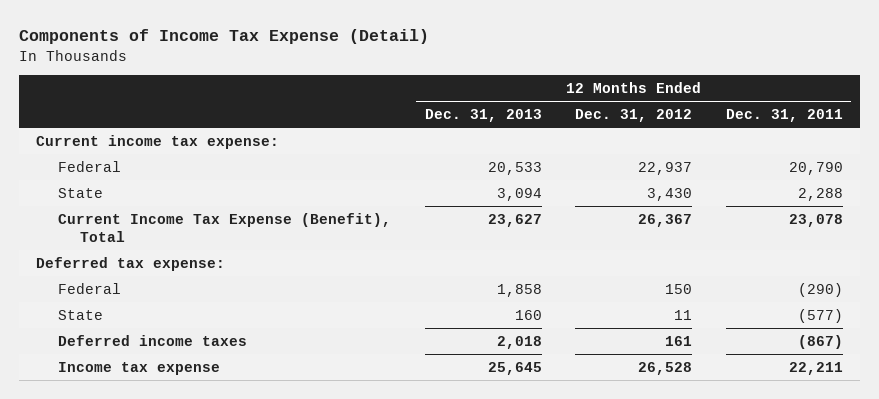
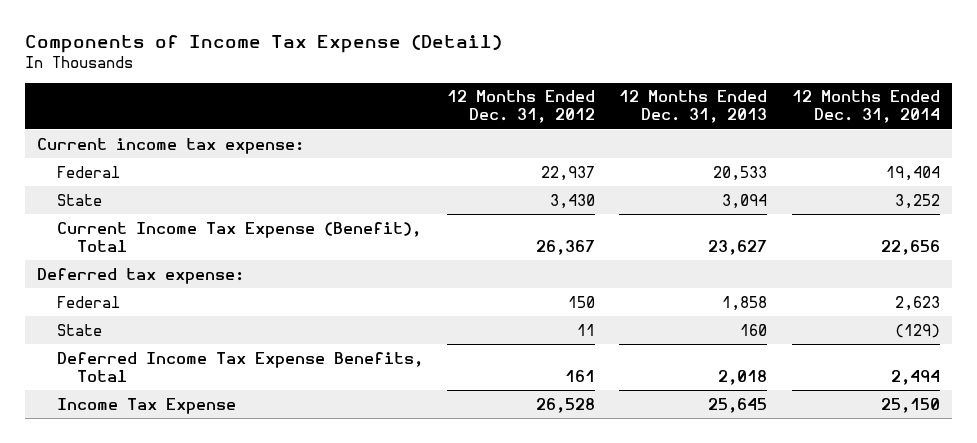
- | 12 Months Ended Dec. 31, 2013 | 12 Months Ended Dec. 31, 2012 | 12 Months Ended Dec. 31, 2011
+ | 12 Months Ended Dec. 31, 2012 | 12 Months Ended Dec. 31, 2013 | 12 Months Ended Dec. 31, 2014
- Deferred income taxes | 2,018 | 161 | (867)
- Income tax expense | 25,645 | 26,528 | 22,211
+ Deferred Income Tax Expense Benefits, Total | 161 | 2,018 | 2,494
+ Income Tax Expense | 26,528 | 25,645 | 25,150

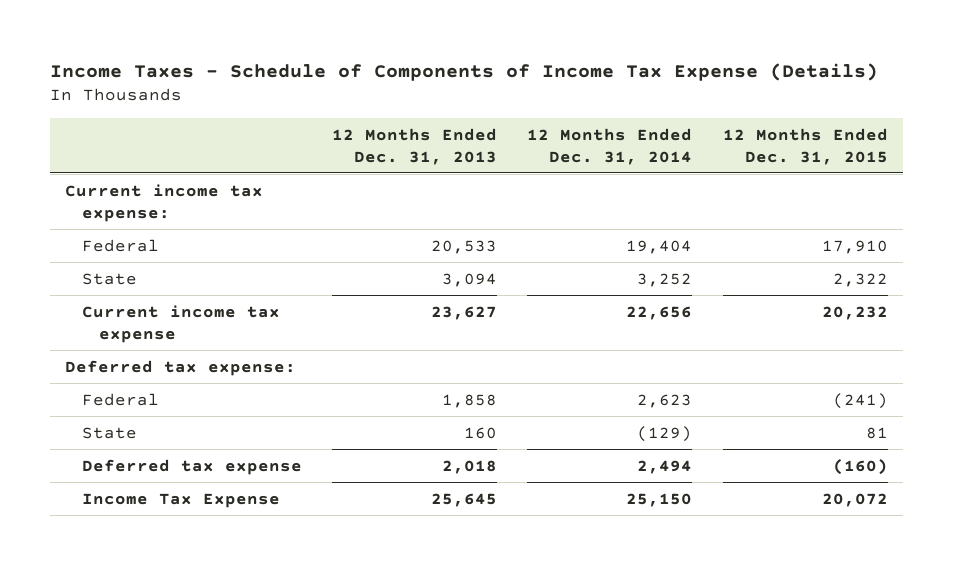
- Components of Income Tax Expense (Detail)
+ Income Taxes - Schedule of Components of Income Tax Expense (Details)
- | 12 Months Ended Dec. 31, 2012 | 12 Months Ended Dec. 31, 2013 | 12 Months Ended Dec. 31, 2014
+ | 12 Months Ended Dec. 31, 2013 | 12 Months Ended Dec. 31, 2014 | 12 Months Ended Dec. 31, 2015
- Current Income Tax Expense (Benefit), Total | 26,367 | 23,627 | 22,656
+ Current income tax expense | 23,627 | 22,656 | 20,232
- Deferred Income Tax Expense Benefits, Total | 161 | 2,018 | 2,494
+ Deferred tax expense | 2,018 | 2,494 | (160)

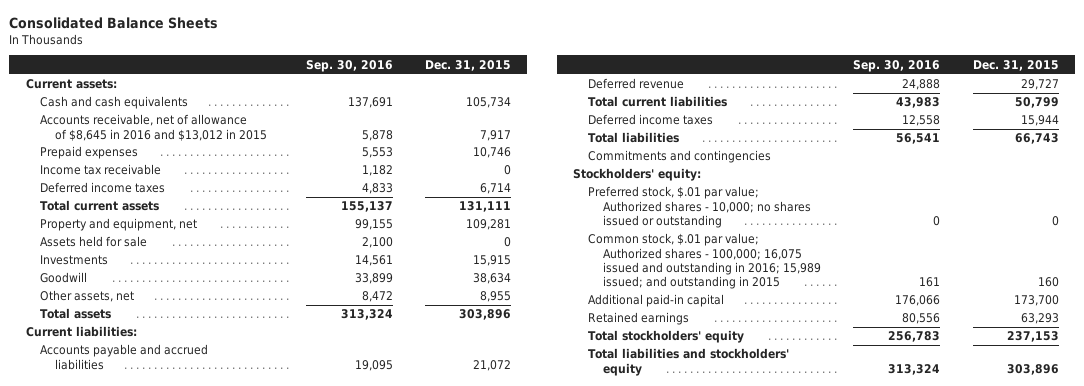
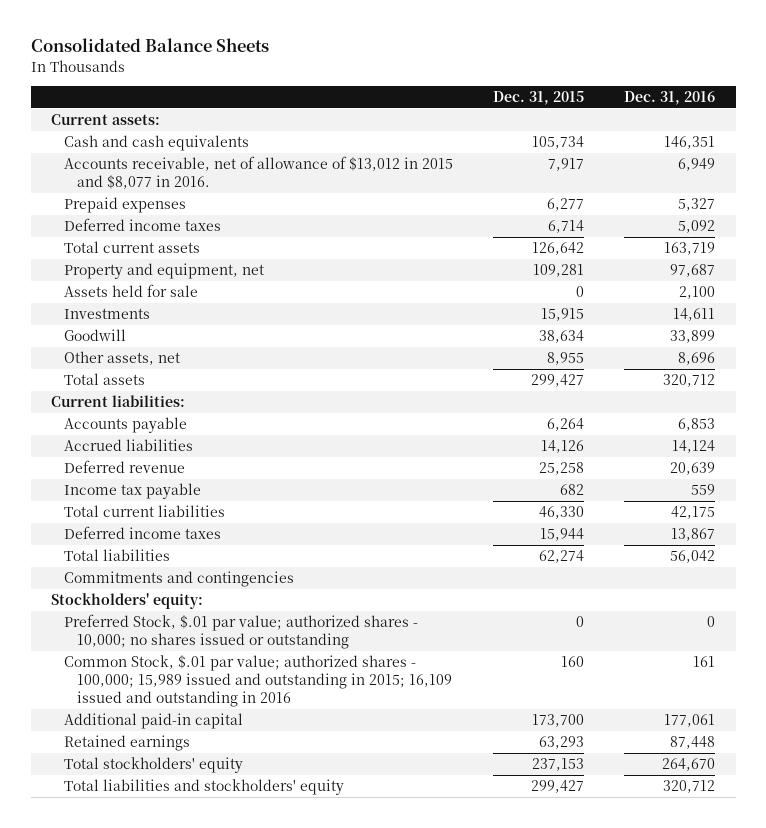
- | Sep. 30, 2016 | Dec. 31, 2015
+ | Dec. 31, 2015 | Dec. 31, 2016
- Accounts receivable, net of allowance of $8,645 in 2016 and $13,012 in 2015 | 5,878 | 7,917
- Prepaid expenses | 5,553 | 10,746
- Income tax receivable | 1,182 | 0
+ Accounts receivable, net of allowance of $13,012 in 2015 and $8,077 in 2016. | 7,917 | 6,949
+ Prepaid expenses | 6,277 | 5,327
- Total current assets | 155,137 | 131,111
+ Total current assets | 126,642 | 163,719
- Total assets | 313,324 | 303,896
+ Total assets | 299,427 | 320,712
- Accounts payable and accrued liabilities | 19,095 | 21,072
- Deferred revenue | 24,888 | 29,727
- Total current liabilities | 43,983 | 50,799
+ Accounts payable | 6,264 | 6,853
+ Accrued liabilities | 14,126 | 14,124
+ Deferred revenue | 25,258 | 20,639
+ Income tax payable | 682 | 559
+ Total current liabilities | 46,330 | 42,175
- Total liabilities | 56,541 | 66,743
+ Total liabilities | 62,274 | 56,042
- Preferred stock, $.01 par value; Authorized shares - 10,000; no shares issued or outstanding | 0 | 0
- Common stock, $.01 par value; Authorized shares - 100,000; 16,075 issued and outstanding in 2016; 15,989 issued; and outstanding in 2015 | 161 | 160
+ Preferred Stock, $.01 par value; authorized shares - 10,000; no shares issued or outstanding | 0 | 0
+ Common Stock, $.01 par value; authorized shares - 100,000; 15,989 issued and outstanding in 2015; 16,109 issued and outstanding in 2016 | 160 | 161
- Total liabilities and stockholders' equity | 313,324 | 303,896
+ Total liabilities and stockholders' equity | 299,427 | 320,712

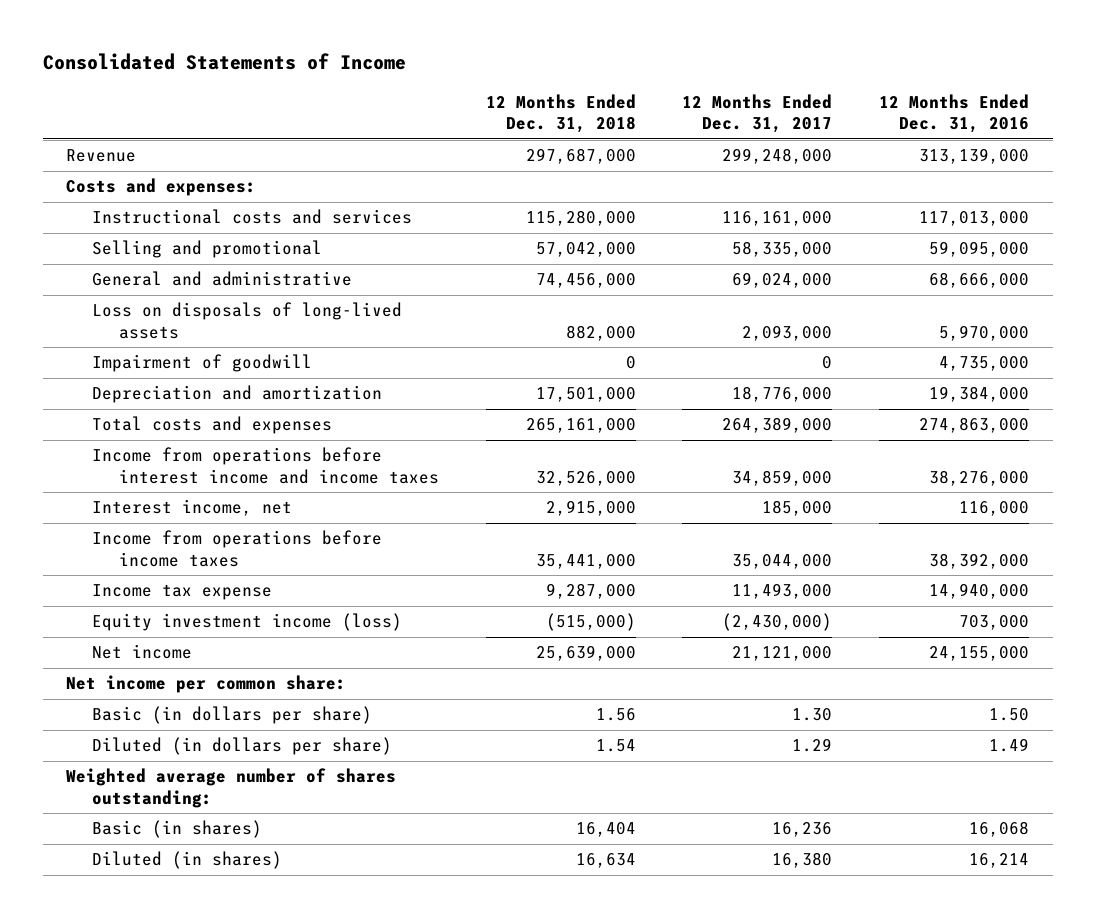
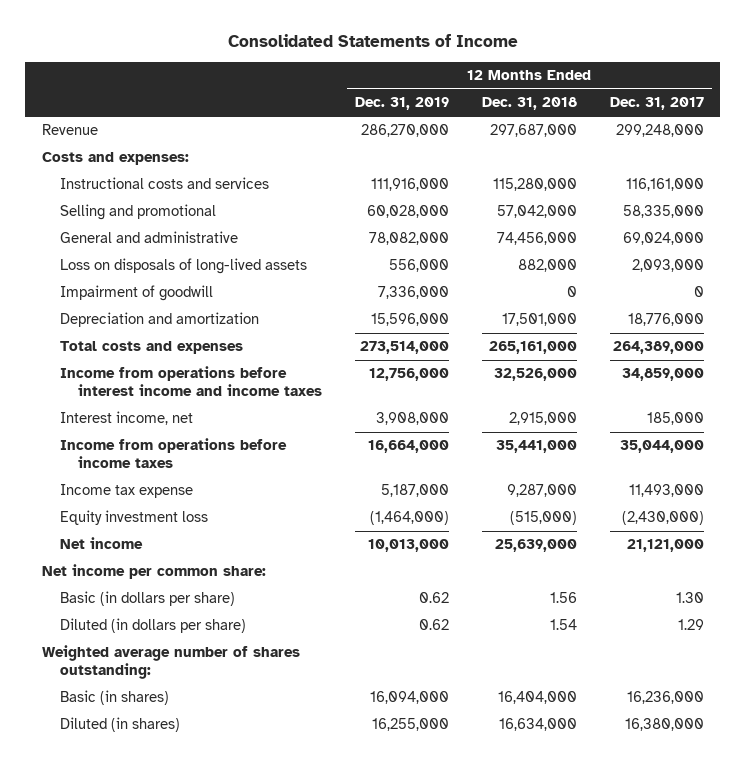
- | 12 Months Ended Dec. 31, 2018 | 12 Months Ended Dec. 31, 2017 | 12 Months Ended Dec. 31, 2016
+ | 12 Months Ended Dec. 31, 2019 | 12 Months Ended Dec. 31, 2018 | 12 Months Ended Dec. 31, 2017
- Equity investment income (loss) | (515,000) | (2,430,000) | 703,000
+ Equity investment loss | (1,464,000) | (515,000) | (2,430,000)
- Basic (in shares) | 16,404 | 16,236 | 16,068
- Diluted (in shares) | 16,634 | 16,380 | 16,214
+ Basic (in shares) | 16,094,000 | 16,404,000 | 16,236,000
+ Diluted (in shares) | 16,255,000 | 16,634,000 | 16,380,000

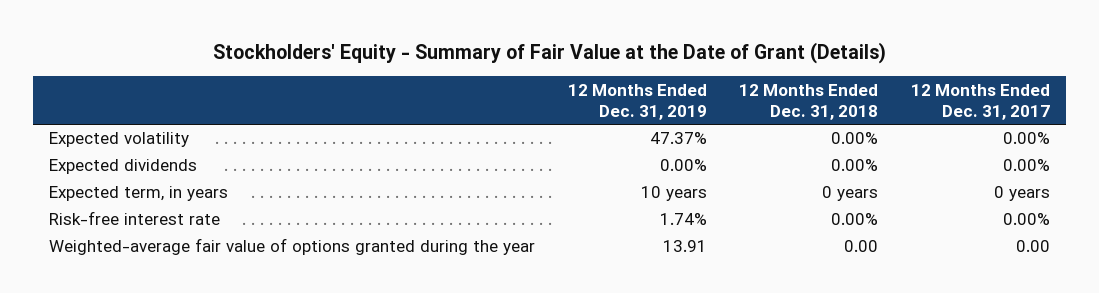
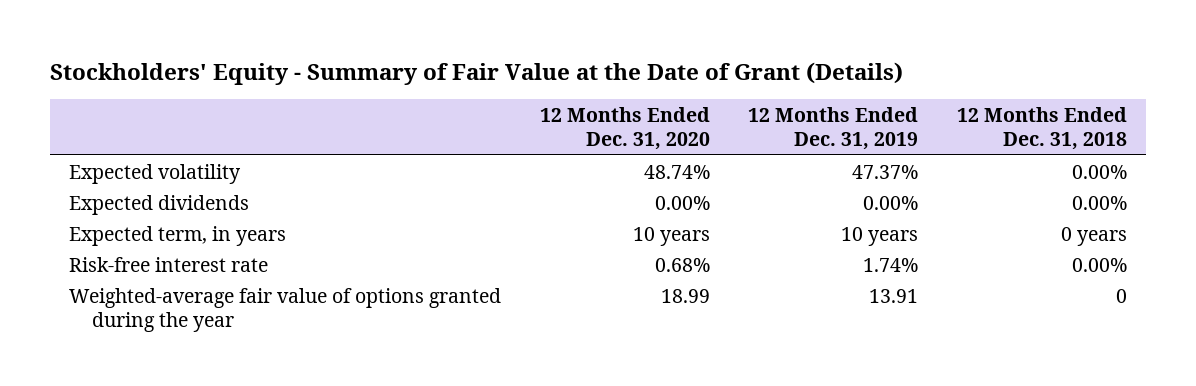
- | 12 Months Ended Dec. 31, 2019 | 12 Months Ended Dec. 31, 2018 | 12 Months Ended Dec. 31, 2017
+ | 12 Months Ended Dec. 31, 2020 | 12 Months Ended Dec. 31, 2019 | 12 Months Ended Dec. 31, 2018
- Weighted-average fair value of options granted during the year | 13.91 | 0.00 | 0.00
+ Weighted-average fair value of options granted during the year | 18.99 | 13.91 | 0

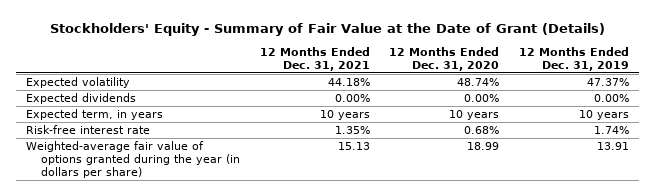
- | 12 Months Ended Dec. 31, 2020 | 12 Months Ended Dec. 31, 2019 | 12 Months Ended Dec. 31, 2018
+ | 12 Months Ended Dec. 31, 2021 | 12 Months Ended Dec. 31, 2020 | 12 Months Ended Dec. 31, 2019
- Weighted-average fair value of options granted during the year | 18.99 | 13.91 | 0
+ Weighted-average fair value of options granted during the year (in dollars per share) | 15.13 | 18.99 | 13.91

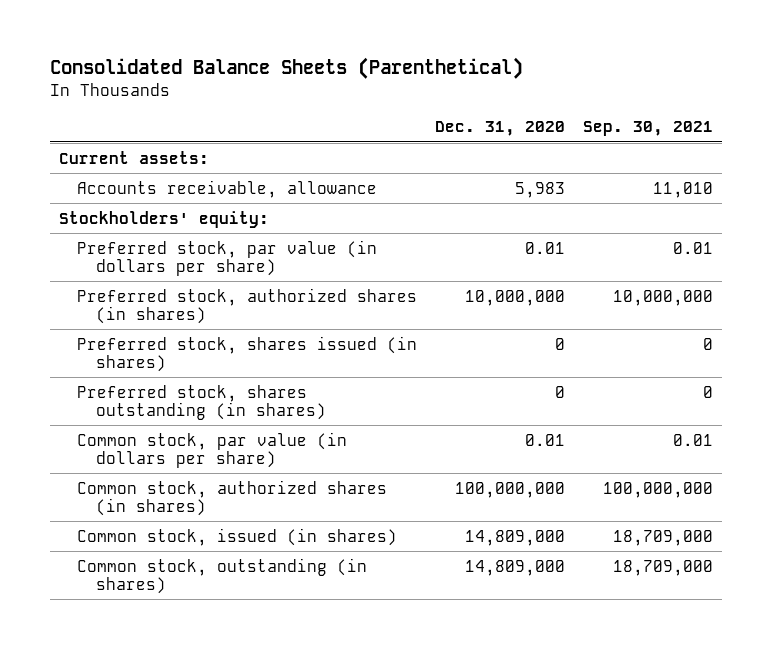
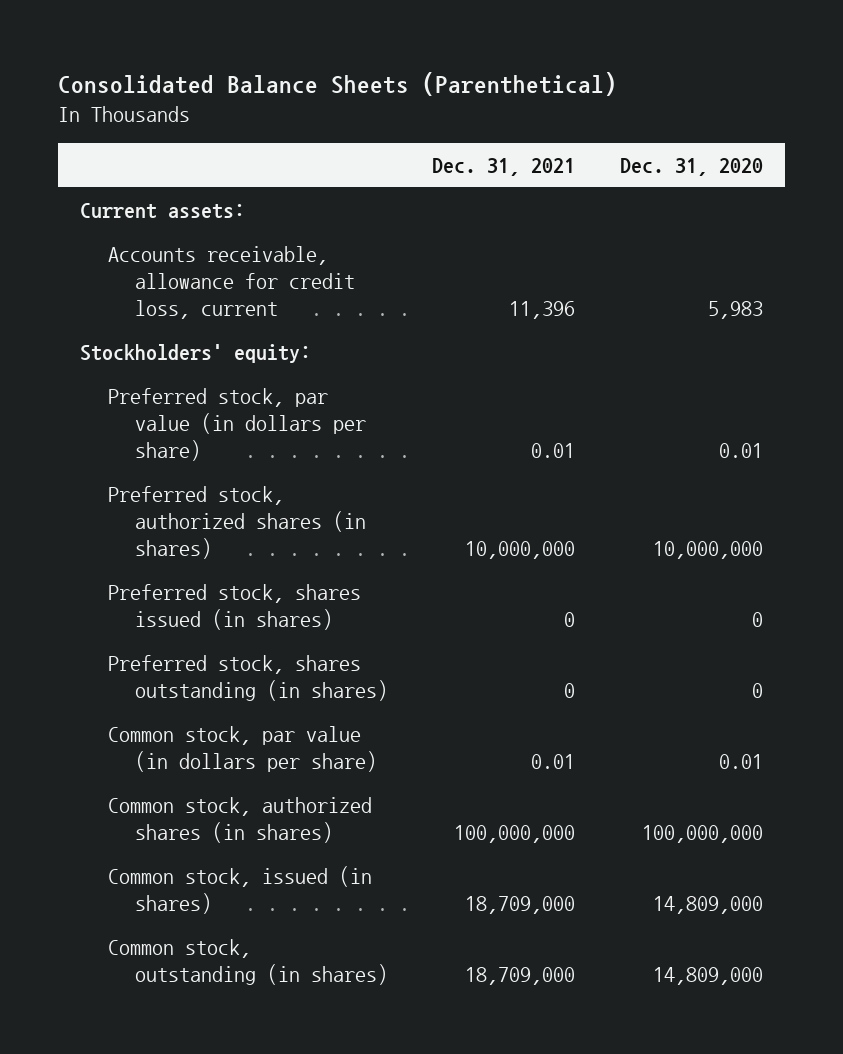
- | Dec. 31, 2020 | Sep. 30, 2021
+ | Dec. 31, 2021 | Dec. 31, 2020
- Accounts receivable, allowance | 5,983 | 11,010
+ Accounts receivable, allowance for credit loss, current | 11,396 | 5,983

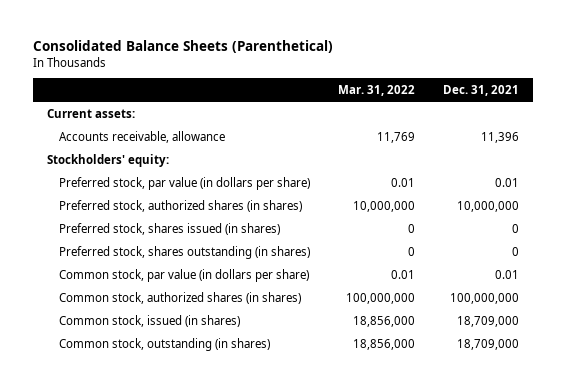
- | Dec. 31, 2021 | Dec. 31, 2020
+ | Mar. 31, 2022 | Dec. 31, 2021
- Accounts receivable, allowance for credit loss, current | 11,396 | 5,983
+ Accounts receivable, allowance | 11,769 | 11,396

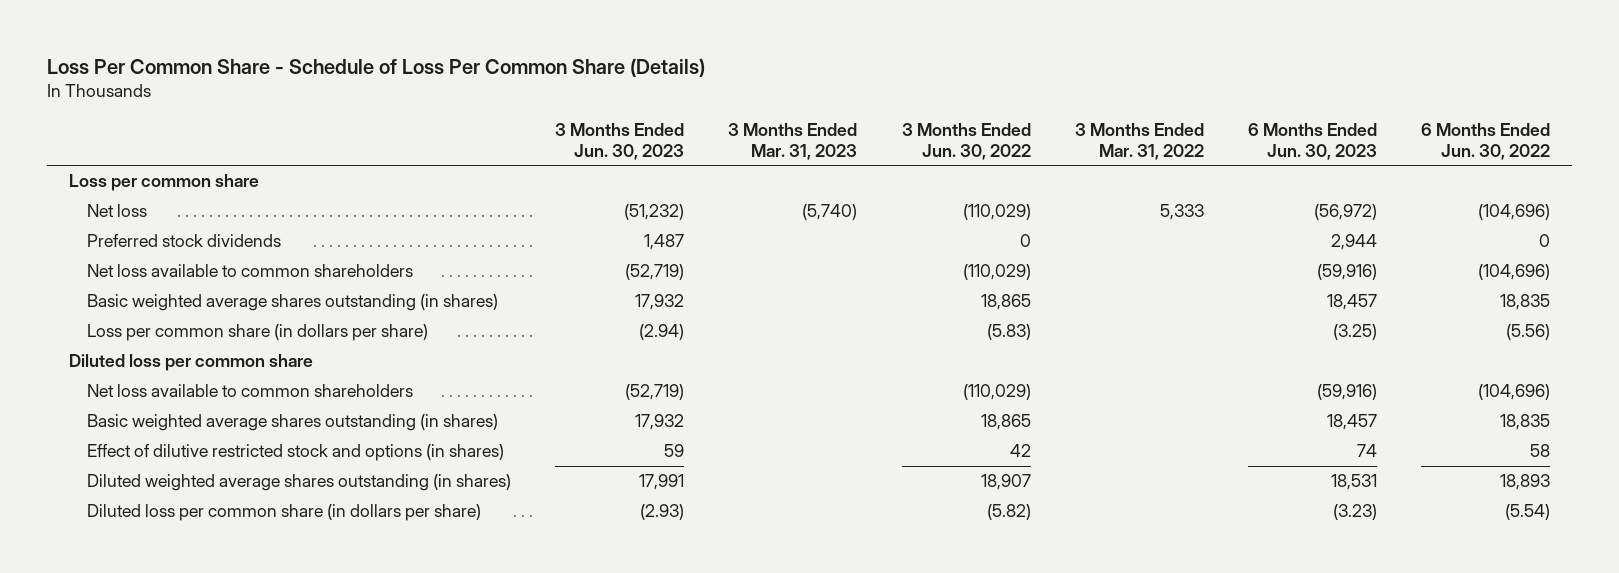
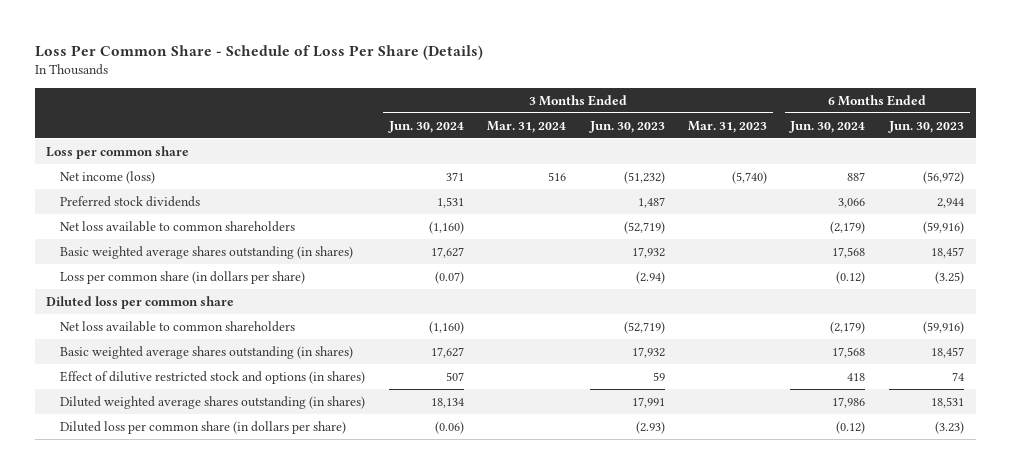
- Loss Per Common Share - Schedule of Loss Per Common Share (Details)
+ Loss Per Common Share - Schedule of Loss Per Share (Details)
- | 3 Months Ended Jun. 30, 2023 | 3 Months Ended Mar. 31, 2023 | 3 Months Ended Jun. 30, 2022 | 3 Months Ended Mar. 31, 2022 | 6 Months Ended Jun. 30, 2023 | 6 Months Ended Jun. 30, 2022
+ | 3 Months Ended Jun. 30, 2024 | 3 Months Ended Mar. 31, 2024 | 3 Months Ended Jun. 30, 2023 | 3 Months Ended Mar. 31, 2023 | 6 Months Ended Jun. 30, 2024 | 6 Months Ended Jun. 30, 2023
- Net loss | (51,232) | (5,740) | (110,029) | 5,333 | (56,972) | (104,696)
+ Net income (loss) | 371 | 516 | (51,232) | (5,740) | 887 | (56,972)

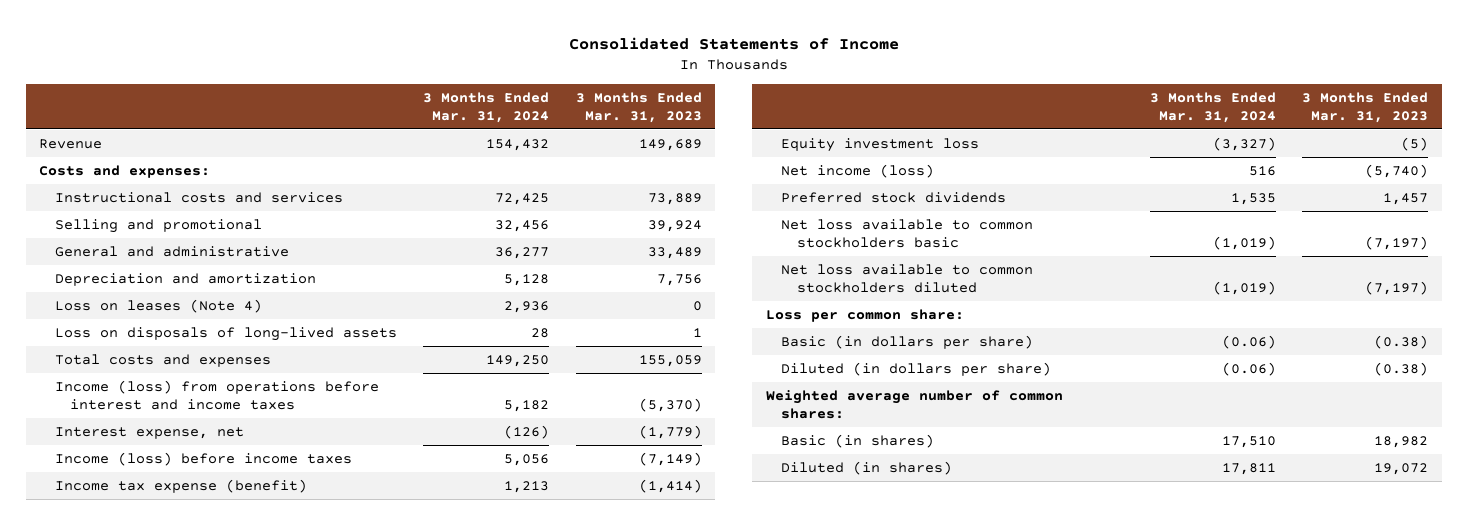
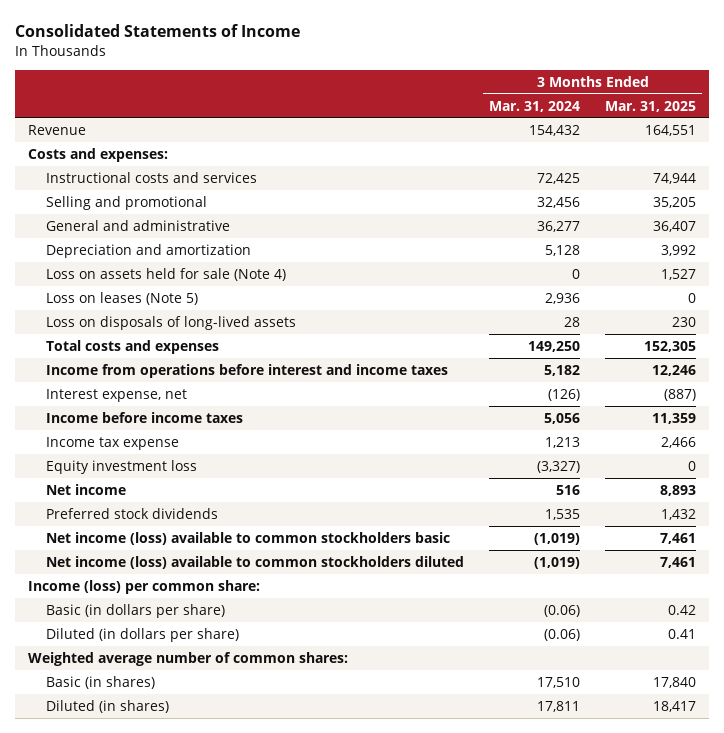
- | 3 Months Ended Mar. 31, 2024 | 3 Months Ended Mar. 31, 2023
+ | 3 Months Ended Mar. 31, 2024 | 3 Months Ended Mar. 31, 2025
- Loss on leases (Note 4) | 2,936 | 0
+ Loss on assets held for sale (Note 4) | 0 | 1,527
+ Loss on leases (Note 5) | 2,936 | 0
- Income (loss) from operations before interest and income taxes | 5,182 | (5,370)
+ Income from operations before interest and income taxes | 5,182 | 12,246
- Income (loss) before income taxes | 5,056 | (7,149)
- Income tax expense (benefit) | 1,213 | (1,414)
+ Income before income taxes | 5,056 | 11,359
+ Income tax expense | 1,213 | 2,466
- Net income (loss) | 516 | (5,740)
+ Net income | 516 | 8,893
- Net loss available to common stockholders basic | (1,019) | (7,197)
- Net loss available to common stockholders diluted | (1,019) | (7,197)
- Loss per common share:
+ Net income (loss) available to common stockholders basic | (1,019) | 7,461
+ Net income (loss) available to common stockholders diluted | (1,019) | 7,461
+ Income (loss) per common share:

